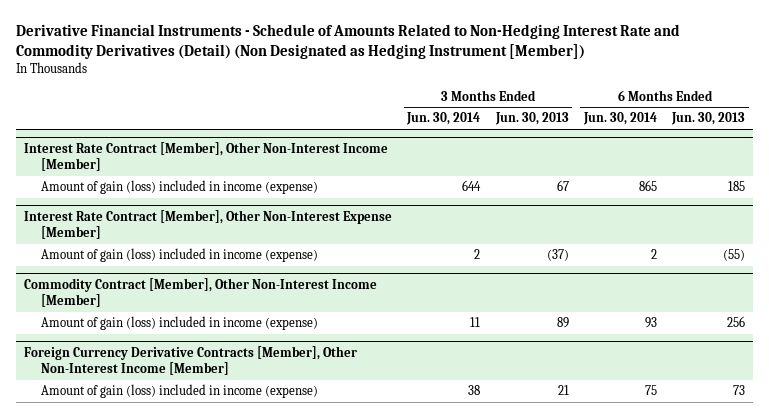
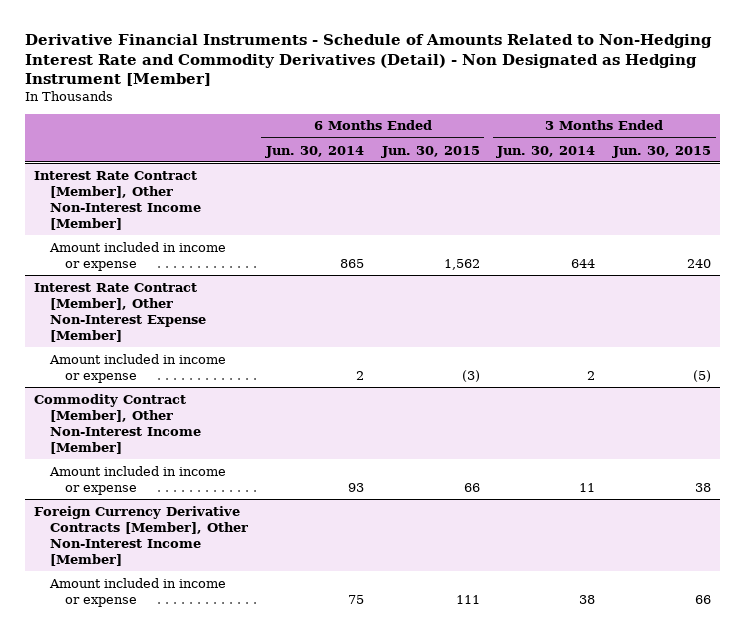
- Derivative Financial Instruments - Schedule of Amounts Related to Non-Hedging Interest Rate and Commodity Derivatives (Detail) (Non Designated as Hedging Instrument [Member])
+ Derivative Financial Instruments - Schedule of Amounts Related to Non-Hedging Interest Rate and Commodity Derivatives (Detail) - Non Designated as Hedging Instrument [Member]
- | 3 Months Ended Jun. 30, 2014 | 3 Months Ended Jun. 30, 2013 | 6 Months Ended Jun. 30, 2014 | 6 Months Ended Jun. 30, 2013
+ | 6 Months Ended Jun. 30, 2014 | 6 Months Ended Jun. 30, 2015 | 3 Months Ended Jun. 30, 2014 | 3 Months Ended Jun. 30, 2015
@ Interest Rate Contract [Member], Other Non-Interest Income [Member]
- Amount of gain (loss) included in income (expense) | 644 | 67 | 865 | 185
+ Amount included in income or expense | 865 | 1,562 | 644 | 240
@ Interest Rate Contract [Member], Other Non-Interest Expense [Member]
- Amount of gain (loss) included in income (expense) | 2 | (37) | 2 | (55)
+ Amount included in income or expense | 2 | (3) | 2 | (5)
@ Commodity Contract [Member], Other Non-Interest Income [Member]
- Amount of gain (loss) included in income (expense) | 11 | 89 | 93 | 256
+ Amount included in income or expense | 93 | 66 | 11 | 38
@ Foreign Currency Derivative Contracts [Member], Other Non-Interest Income [Member]
- Amount of gain (loss) included in income (expense) | 38 | 21 | 75 | 73
+ Amount included in income or expense | 75 | 111 | 38 | 66

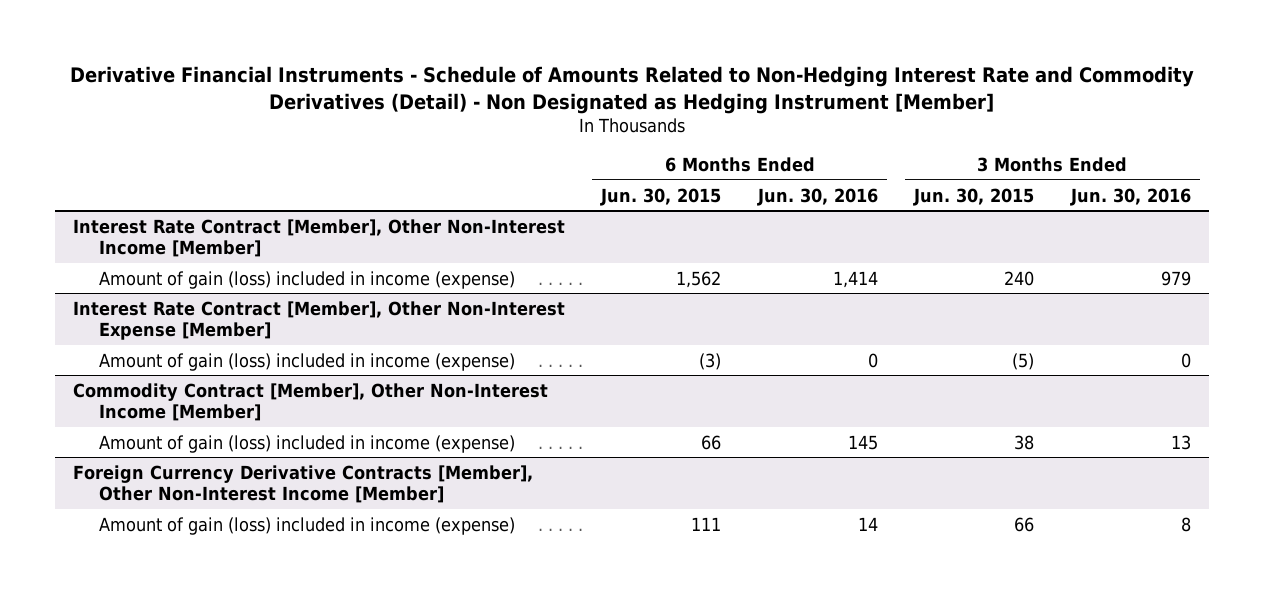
- | 6 Months Ended Jun. 30, 2014 | 6 Months Ended Jun. 30, 2015 | 3 Months Ended Jun. 30, 2014 | 3 Months Ended Jun. 30, 2015
+ | 6 Months Ended Jun. 30, 2015 | 6 Months Ended Jun. 30, 2016 | 3 Months Ended Jun. 30, 2015 | 3 Months Ended Jun. 30, 2016
@ Interest Rate Contract [Member], Other Non-Interest Income [Member]
- Amount included in income or expense | 865 | 1,562 | 644 | 240
+ Amount of gain (loss) included in income (expense) | 1,562 | 1,414 | 240 | 979
@ Interest Rate Contract [Member], Other Non-Interest Expense [Member]
- Amount included in income or expense | 2 | (3) | 2 | (5)
+ Amount of gain (loss) included in income (expense) | (3) | 0 | (5) | 0
@ Commodity Contract [Member], Other Non-Interest Income [Member]
- Amount included in income or expense | 93 | 66 | 11 | 38
+ Amount of gain (loss) included in income (expense) | 66 | 145 | 38 | 13
@ Foreign Currency Derivative Contracts [Member], Other Non-Interest Income [Member]
- Amount included in income or expense | 75 | 111 | 38 | 66
+ Amount of gain (loss) included in income (expense) | 111 | 14 | 66 | 8

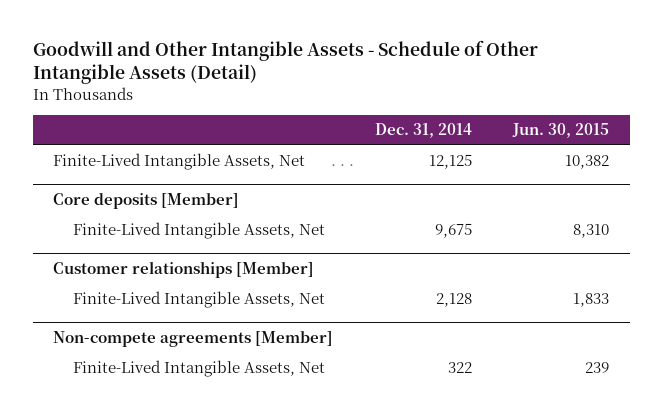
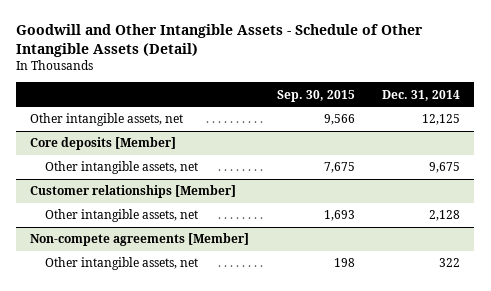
- | Dec. 31, 2014 | Jun. 30, 2015
+ | Sep. 30, 2015 | Dec. 31, 2014
- Finite-Lived Intangible Assets, Net | 12,125 | 10,382
+ Other intangible assets, net | 9,566 | 12,125
@ Core deposits [Member]
- Finite-Lived Intangible Assets, Net | 9,675 | 8,310
+ Other intangible assets, net | 7,675 | 9,675
@ Customer relationships [Member]
- Finite-Lived Intangible Assets, Net | 2,128 | 1,833
+ Other intangible assets, net | 1,693 | 2,128
@ Non-compete agreements [Member]
- Finite-Lived Intangible Assets, Net | 322 | 239
+ Other intangible assets, net | 198 | 322

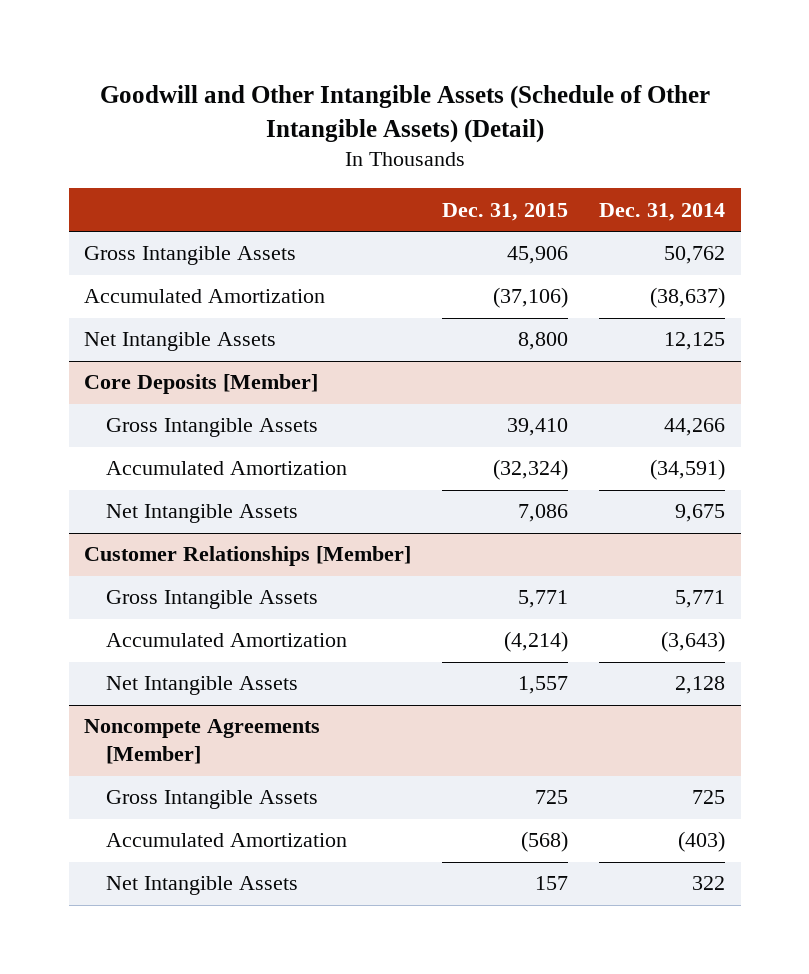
- Goodwill and Other Intangible Assets - Schedule of Other Intangible Assets (Detail)
+ Goodwill and Other Intangible Assets (Schedule of Other Intangible Assets) (Detail)
- | Sep. 30, 2015 | Dec. 31, 2014
+ | Dec. 31, 2015 | Dec. 31, 2014
- Other intangible assets, net | 9,566 | 12,125
- Core deposits [Member]
- Other intangible assets, net | 7,675 | 9,675
- Customer relationships [Member]
- Other intangible assets, net | 1,693 | 2,128
- Non-compete agreements [Member]
- Other intangible assets, net | 198 | 322
+ Gross Intangible Assets | 45,906 | 50,762
+ Accumulated Amortization | (37,106) | (38,637)
+ Net Intangible Assets | 8,800 | 12,125
+ Core Deposits [Member]
+ Gross Intangible Assets | 39,410 | 44,266
+ Accumulated Amortization | (32,324) | (34,591)
+ Net Intangible Assets | 7,086 | 9,675
+ Customer Relationships [Member]
+ Gross Intangible Assets | 5,771 | 5,771
+ Accumulated Amortization | (4,214) | (3,643)
+ Net Intangible Assets | 1,557 | 2,128
+ Noncompete Agreements [Member]
+ Gross Intangible Assets | 725 | 725
+ Accumulated Amortization | (568) | (403)
+ Net Intangible Assets | 157 | 322

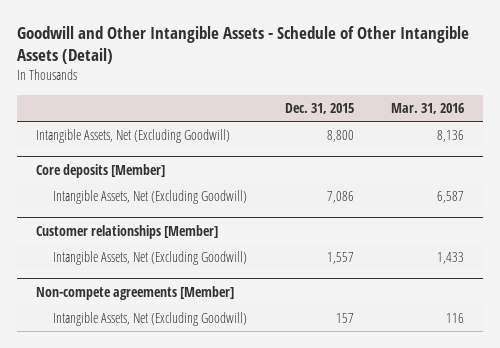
- Goodwill and Other Intangible Assets (Schedule of Other Intangible Assets) (Detail)
+ Goodwill and Other Intangible Assets - Schedule of Other Intangible Assets (Detail)
- | Dec. 31, 2015 | Dec. 31, 2014
+ | Dec. 31, 2015 | Mar. 31, 2016
- Gross Intangible Assets | 45,906 | 50,762
- Accumulated Amortization | (37,106) | (38,637)
- Net Intangible Assets | 8,800 | 12,125
- Core Deposits [Member]
- Gross Intangible Assets | 39,410 | 44,266
- Accumulated Amortization | (32,324) | (34,591)
- Net Intangible Assets | 7,086 | 9,675
- Customer Relationships [Member]
- Gross Intangible Assets | 5,771 | 5,771
- Accumulated Amortization | (4,214) | (3,643)
- Net Intangible Assets | 1,557 | 2,128
- Noncompete Agreements [Member]
- Gross Intangible Assets | 725 | 725
- Accumulated Amortization | (568) | (403)
- Net Intangible Assets | 157 | 322
+ Intangible Assets, Net (Excluding Goodwill) | 8,800 | 8,136
+ Core deposits [Member]
+ Intangible Assets, Net (Excluding Goodwill) | 7,086 | 6,587
+ Customer relationships [Member]
+ Intangible Assets, Net (Excluding Goodwill) | 1,557 | 1,433
+ Non-compete agreements [Member]
+ Intangible Assets, Net (Excluding Goodwill) | 157 | 116

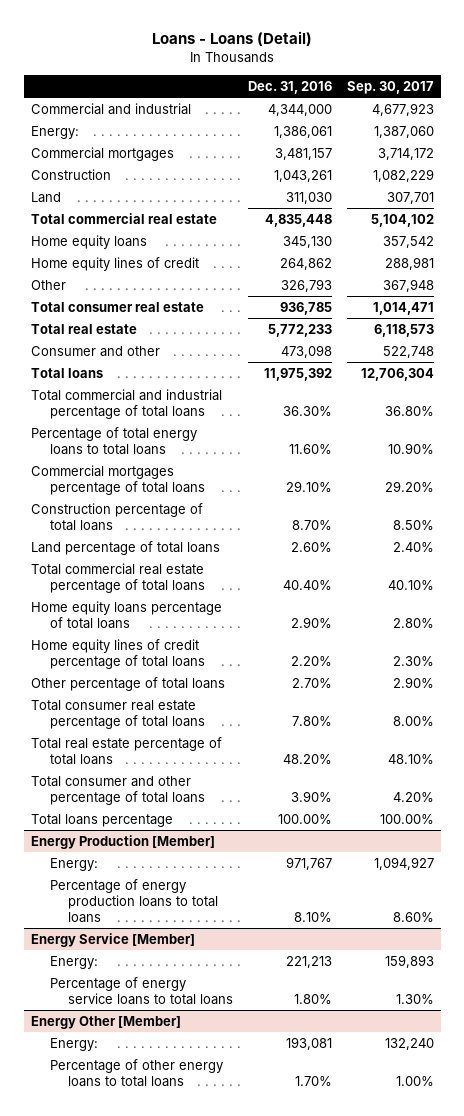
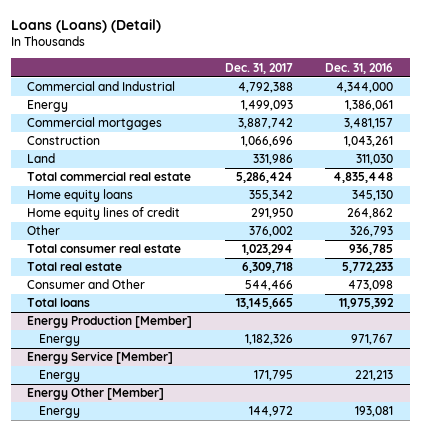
- Loans - Loans (Detail)
+ Loans (Loans) (Detail)
- | Dec. 31, 2016 | Sep. 30, 2017
+ | Dec. 31, 2017 | Dec. 31, 2016
- Commercial and industrial | 4,344,000 | 4,677,923
- Energy: | 1,386,061 | 1,387,060
+ Commercial and Industrial | 4,792,388 | 4,344,000
+ Energy | 1,499,093 | 1,386,061
- Consumer and other | 473,098 | 522,748
+ Consumer and Other | 544,466 | 473,098
- Total commercial and industrial percentage of total loans | 36.30% | 36.80%
- Percentage of total energy loans to total loans | 11.60% | 10.90%
- Commercial mortgages percentage of total loans | 29.10% | 29.20%
- Construction percentage of total loans | 8.70% | 8.50%
- Land percentage of total loans | 2.60% | 2.40%
- Total commercial real estate percentage of total loans | 40.40% | 40.10%
- Home equity loans percentage of total loans | 2.90% | 2.80%
- Home equity lines of credit percentage of total loans | 2.20% | 2.30%
- Other percentage of total loans | 2.70% | 2.90%
- Total consumer real estate percentage of total loans | 7.80% | 8.00%
- Total real estate percentage of total loans | 48.20% | 48.10%
- Total consumer and other percentage of total loans | 3.90% | 4.20%
- Total loans percentage | 100.00% | 100.00%
@ Energy Production [Member]
- Energy: | 971,767 | 1,094,927
- Percentage of energy production loans to total loans | 8.10% | 8.60%
+ Energy | 1,182,326 | 971,767
@ Energy Service [Member]
- Energy: | 221,213 | 159,893
- Percentage of energy service loans to total loans | 1.80% | 1.30%
+ Energy | 171,795 | 221,213
@ Energy Other [Member]
- Energy: | 193,081 | 132,240
- Percentage of other energy loans to total loans | 1.70% | 1.00%
+ Energy | 144,972 | 193,081

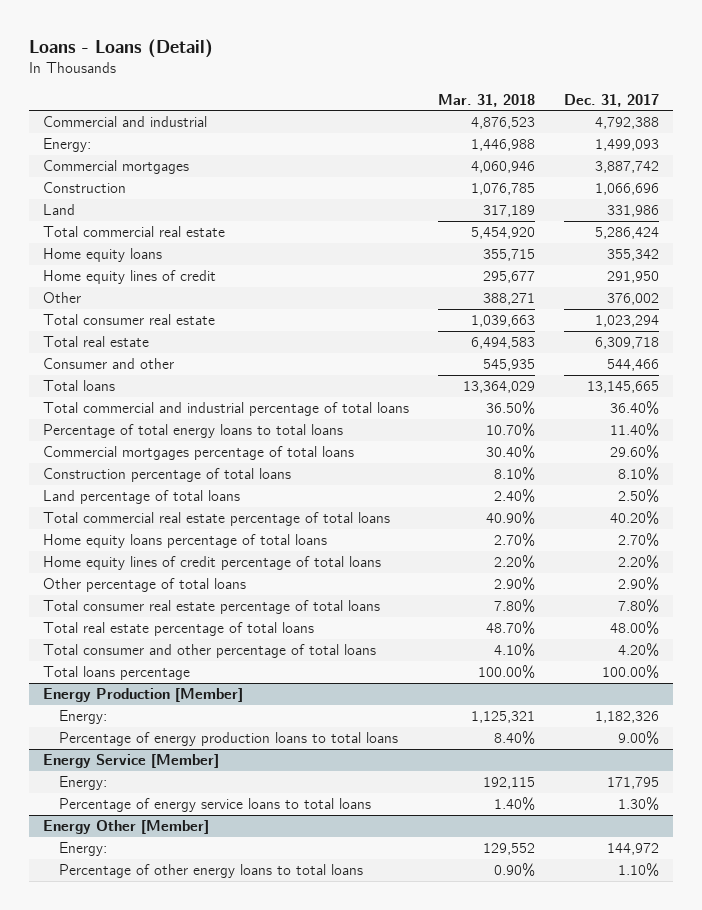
- Loans (Loans) (Detail)
+ Loans - Loans (Detail)
- | Dec. 31, 2017 | Dec. 31, 2016
+ | Mar. 31, 2018 | Dec. 31, 2017
- Commercial and Industrial | 4,792,388 | 4,344,000
- Energy | 1,499,093 | 1,386,061
+ Commercial and industrial | 4,876,523 | 4,792,388
+ Energy: | 1,446,988 | 1,499,093
- Consumer and Other | 544,466 | 473,098
+ Consumer and other | 545,935 | 544,466
+ Total commercial and industrial percentage of total loans | 36.50% | 36.40%
+ Percentage of total energy loans to total loans | 10.70% | 11.40%
+ Commercial mortgages percentage of total loans | 30.40% | 29.60%
+ Construction percentage of total loans | 8.10% | 8.10%
+ Land percentage of total loans | 2.40% | 2.50%
+ Total commercial real estate percentage of total loans | 40.90% | 40.20%
+ Home equity loans percentage of total loans | 2.70% | 2.70%
+ Home equity lines of credit percentage of total loans | 2.20% | 2.20%
+ Other percentage of total loans | 2.90% | 2.90%
+ Total consumer real estate percentage of total loans | 7.80% | 7.80%
+ Total real estate percentage of total loans | 48.70% | 48.00%
+ Total consumer and other percentage of total loans | 4.10% | 4.20%
+ Total loans percentage | 100.00% | 100.00%
@ Energy Production [Member]
- Energy | 1,182,326 | 971,767
+ Energy: | 1,125,321 | 1,182,326
+ Percentage of energy production loans to total loans | 8.40% | 9.00%
@ Energy Service [Member]
- Energy | 171,795 | 221,213
+ Energy: | 192,115 | 171,795
+ Percentage of energy service loans to total loans | 1.40% | 1.30%
@ Energy Other [Member]
- Energy | 144,972 | 193,081
+ Energy: | 129,552 | 144,972
+ Percentage of other energy loans to total loans | 0.90% | 1.10%

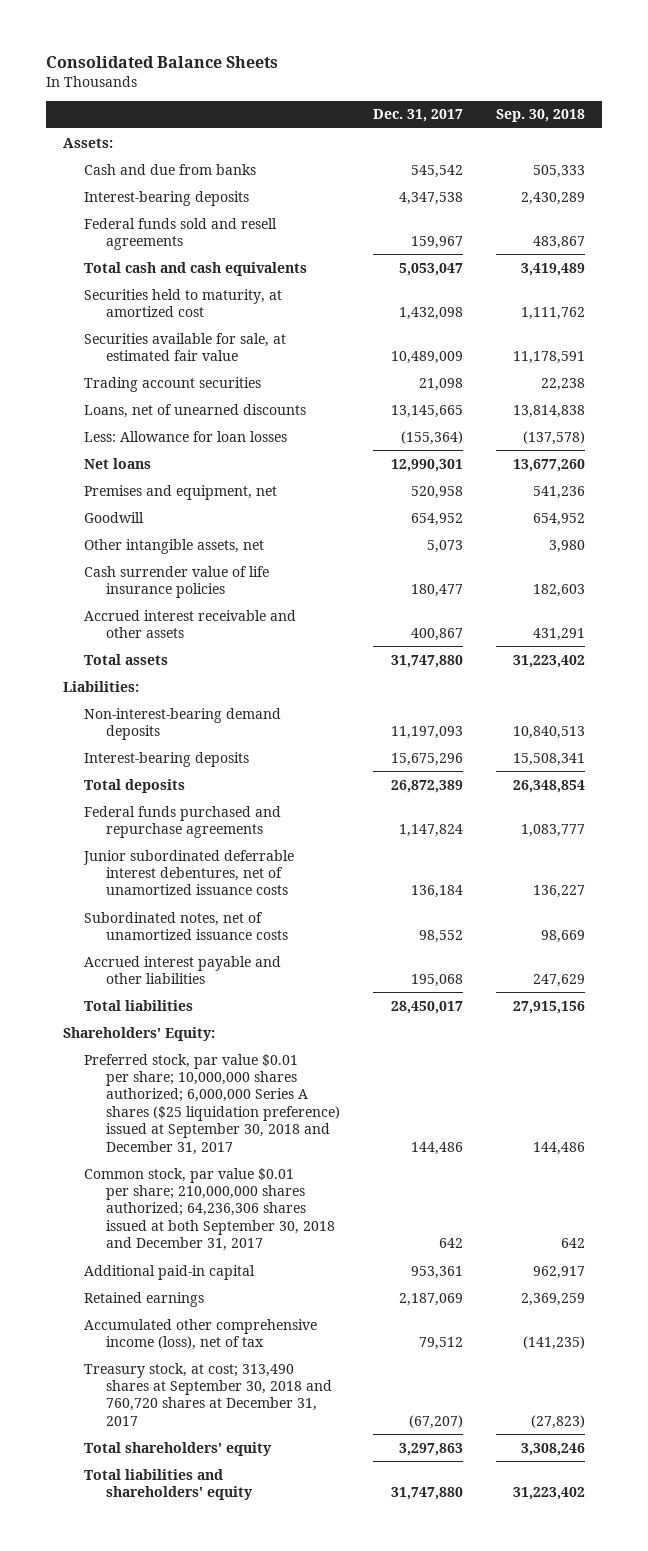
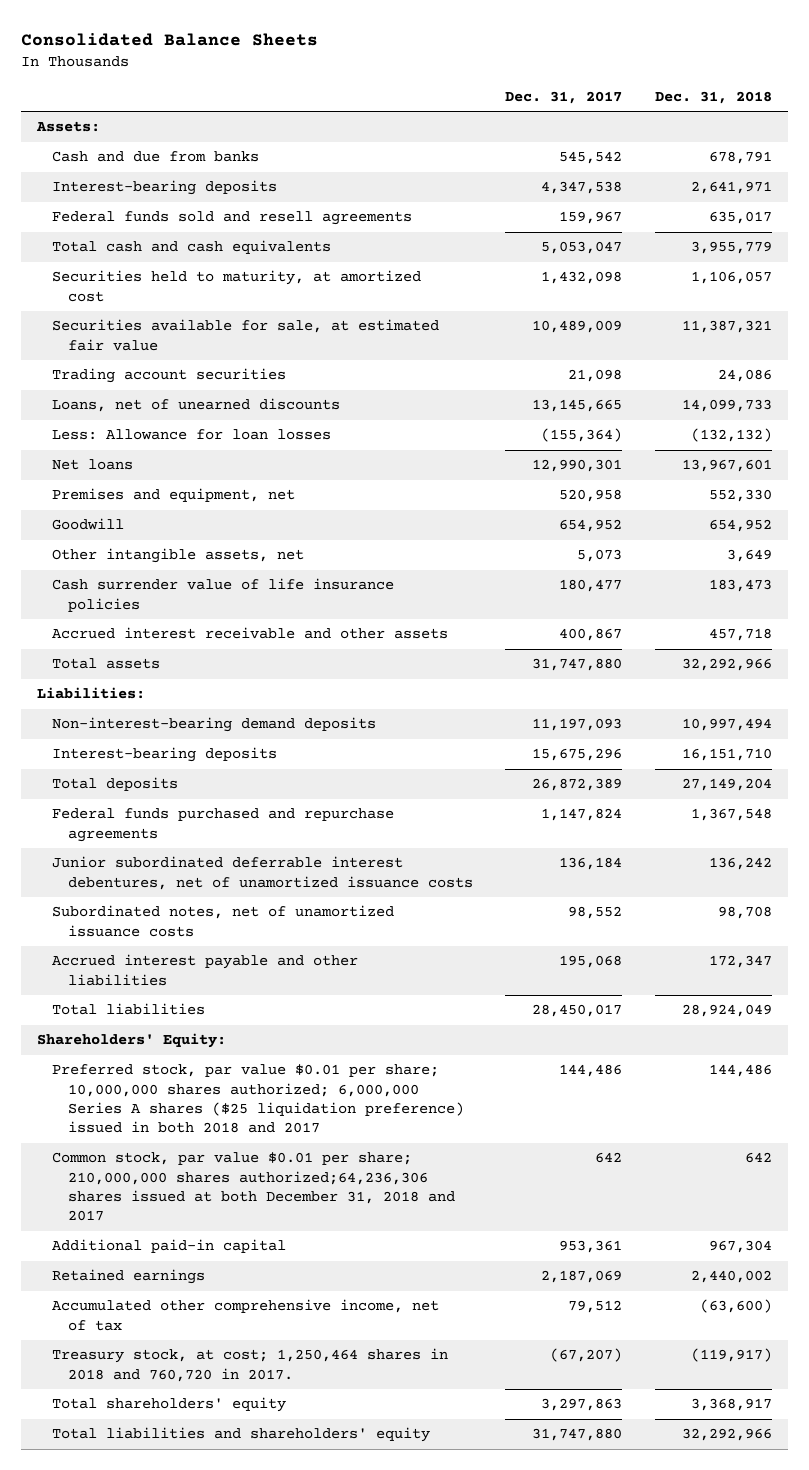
- | Dec. 31, 2017 | Sep. 30, 2018
+ | Dec. 31, 2017 | Dec. 31, 2018
- Preferred stock, par value $0.01 per share; 10,000,000 shares authorized; 6,000,000 Series A shares ($25 liquidation preference) issued at September 30, 2018 and December 31, 2017 | 144,486 | 144,486
- Common stock, par value $0.01 per share; 210,000,000 shares authorized; 64,236,306 shares issued at both September 30, 2018 and December 31, 2017 | 642 | 642
+ Preferred stock, par value $0.01 per share; 10,000,000 shares authorized; 6,000,000 Series A shares ($25 liquidation preference) issued in both 2018 and 2017 | 144,486 | 144,486
+ Common stock, par value $0.01 per share; 210,000,000 shares authorized;64,236,306 shares issued at both December 31, 2018 and 2017 | 642 | 642
- Accumulated other comprehensive income (loss), net of tax | 79,512 | (141,235)
- Treasury stock, at cost; 313,490 shares at September 30, 2018 and 760,720 shares at December 31, 2017 | (67,207) | (27,823)
+ Accumulated other comprehensive income, net of tax | 79,512 | (63,600)
+ Treasury stock, at cost; 1,250,464 shares in 2018 and 760,720 in 2017. | (67,207) | (119,917)

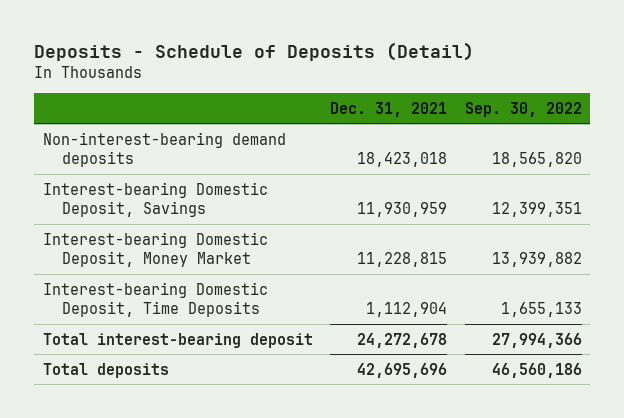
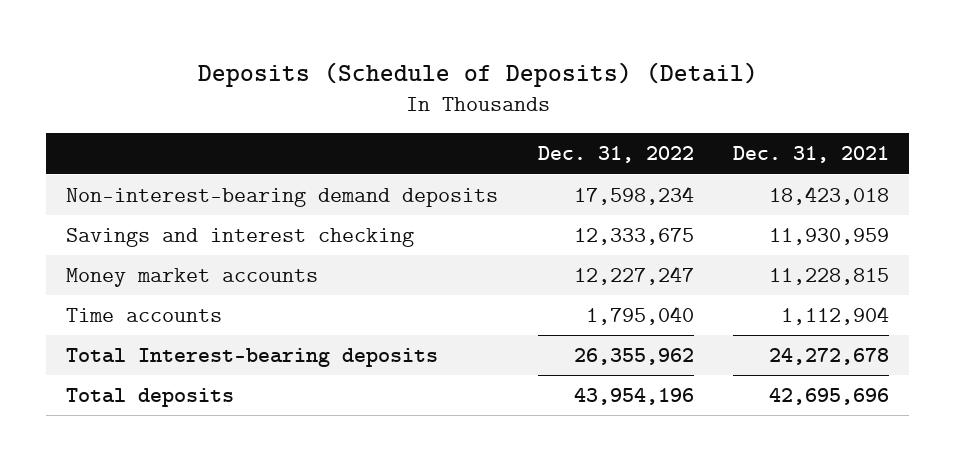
- Deposits - Schedule of Deposits (Detail)
+ Deposits (Schedule of Deposits) (Detail)
- | Dec. 31, 2021 | Sep. 30, 2022
+ | Dec. 31, 2022 | Dec. 31, 2021
- Interest-bearing Domestic Deposit, Savings | 11,930,959 | 12,399,351
- Interest-bearing Domestic Deposit, Money Market | 11,228,815 | 13,939,882
- Interest-bearing Domestic Deposit, Time Deposits | 1,112,904 | 1,655,133
- Total interest-bearing deposit | 24,272,678 | 27,994,366
+ Savings and interest checking | 12,333,675 | 11,930,959
+ Money market accounts | 12,227,247 | 11,228,815
+ Time accounts | 1,795,040 | 1,112,904
+ Total Interest-bearing deposits | 26,355,962 | 24,272,678

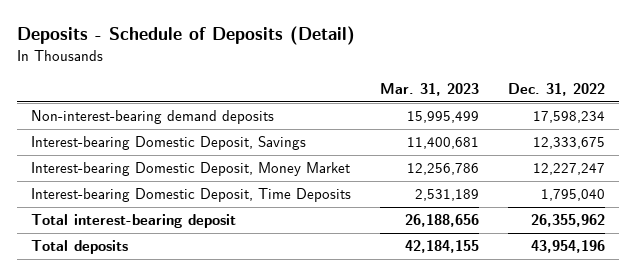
- Deposits (Schedule of Deposits) (Detail)
+ Deposits - Schedule of Deposits (Detail)
- | Dec. 31, 2022 | Dec. 31, 2021
+ | Mar. 31, 2023 | Dec. 31, 2022
- Savings and interest checking | 12,333,675 | 11,930,959
- Money market accounts | 12,227,247 | 11,228,815
- Time accounts | 1,795,040 | 1,112,904
- Total Interest-bearing deposits | 26,355,962 | 24,272,678
+ Interest-bearing Domestic Deposit, Savings | 11,400,681 | 12,333,675
+ Interest-bearing Domestic Deposit, Money Market | 12,256,786 | 12,227,247
+ Interest-bearing Domestic Deposit, Time Deposits | 2,531,189 | 1,795,040
+ Total interest-bearing deposit | 26,188,656 | 26,355,962

